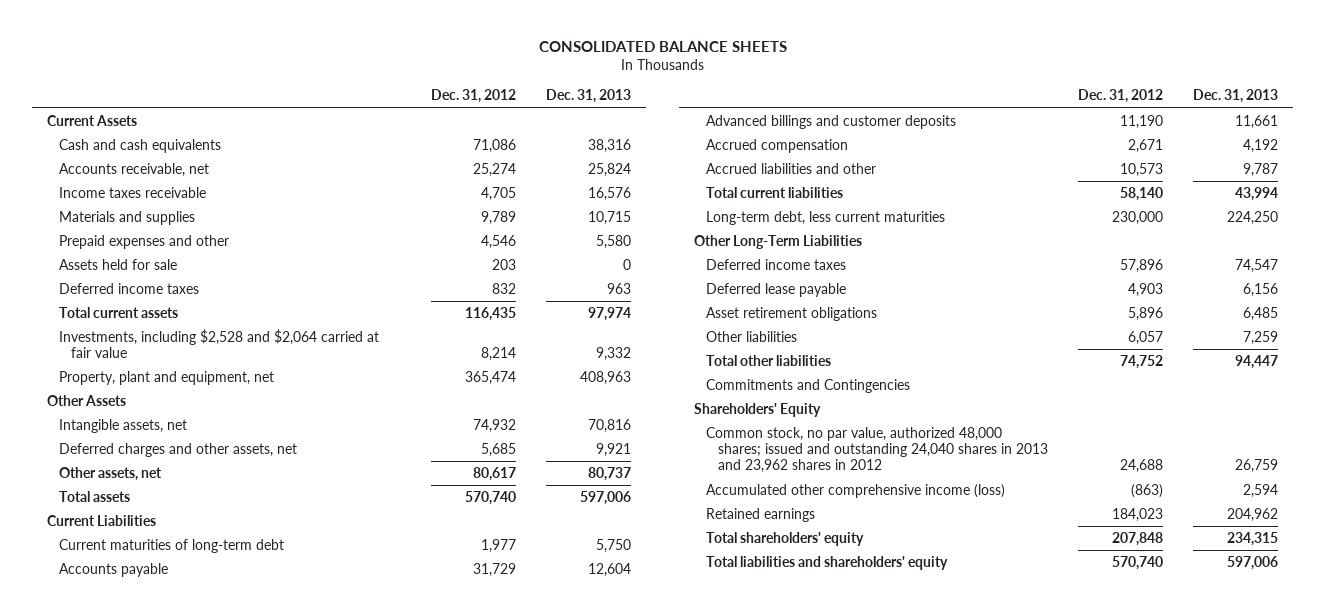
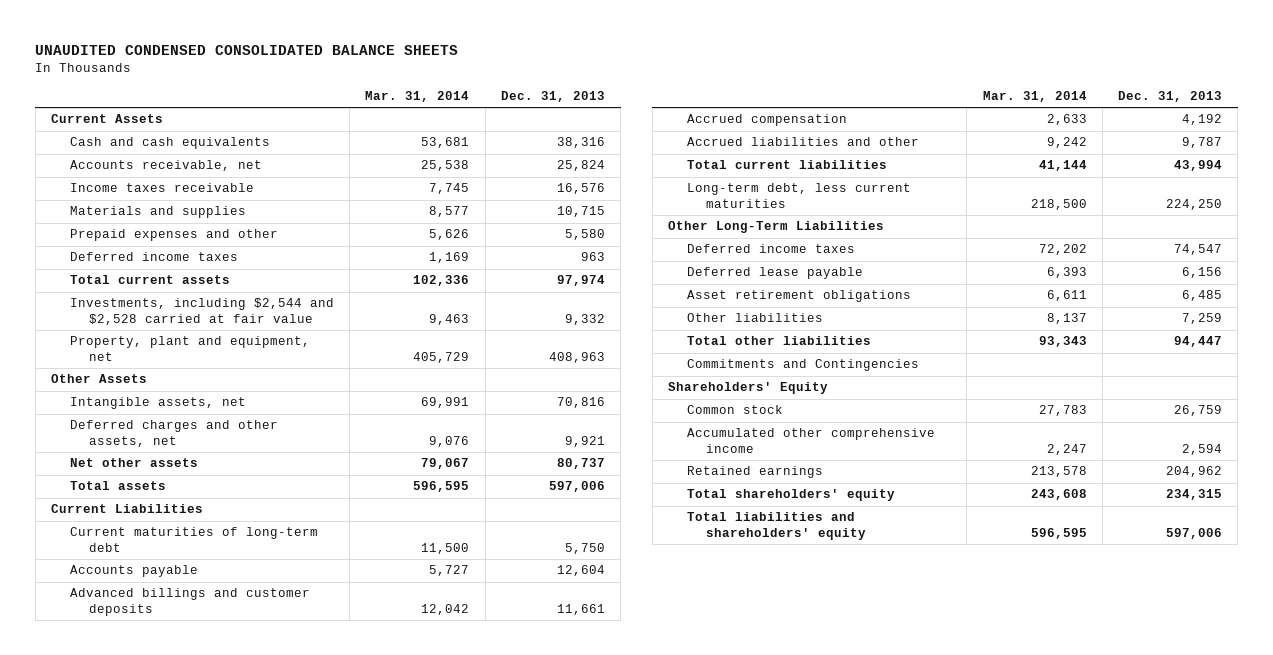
- CONSOLIDATED BALANCE SHEETS
+ UNAUDITED CONDENSED CONSOLIDATED BALANCE SHEETS
- | Dec. 31, 2012 | Dec. 31, 2013
+ | Mar. 31, 2014 | Dec. 31, 2013
- Assets held for sale | 203 | 0
- Investments, including $2,528 and $2,064 carried at fair value | 8,214 | 9,332
+ Investments, including $2,544 and $2,528 carried at fair value | 9,463 | 9,332
- Other assets, net | 80,617 | 80,737
+ Net other assets | 79,067 | 80,737
- Common stock, no par value, authorized 48,000 shares; issued and outstanding 24,040 shares in 2013 and 23,962 shares in 2012 | 24,688 | 26,759
- Accumulated other comprehensive income (loss) | (863) | 2,594
+ Common stock | 27,783 | 26,759
+ Accumulated other comprehensive income | 2,247 | 2,594

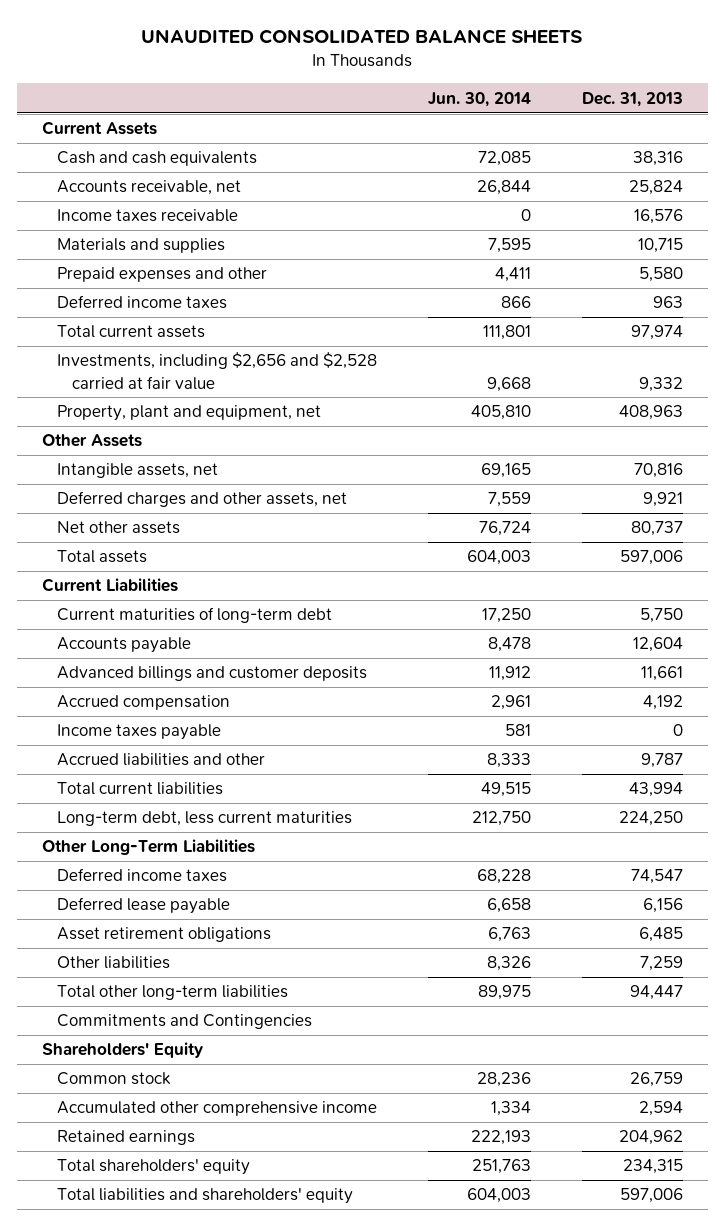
- UNAUDITED CONDENSED CONSOLIDATED BALANCE SHEETS
+ UNAUDITED CONSOLIDATED BALANCE SHEETS
- | Mar. 31, 2014 | Dec. 31, 2013
+ | Jun. 30, 2014 | Dec. 31, 2013
- Investments, including $2,544 and $2,528 carried at fair value | 9,463 | 9,332
+ Investments, including $2,656 and $2,528 carried at fair value | 9,668 | 9,332
+ Income taxes payable | 581 | 0
- Total other liabilities | 93,343 | 94,447
+ Total other long-term liabilities | 89,975 | 94,447

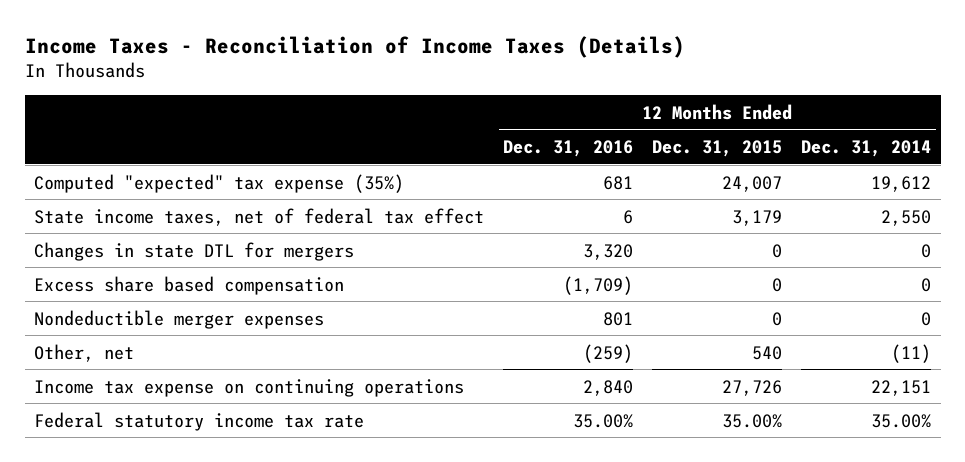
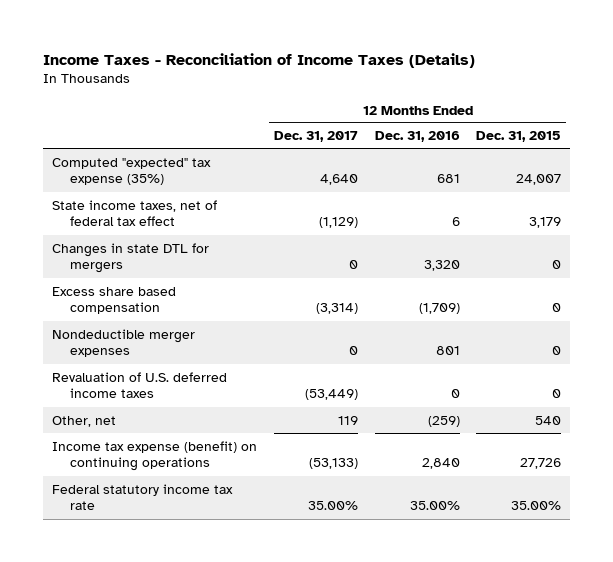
- | 12 Months Ended Dec. 31, 2016 | 12 Months Ended Dec. 31, 2015 | 12 Months Ended Dec. 31, 2014
+ | 12 Months Ended Dec. 31, 2017 | 12 Months Ended Dec. 31, 2016 | 12 Months Ended Dec. 31, 2015
+ Revaluation of U.S. deferred income taxes | (53,449) | 0 | 0
- Income tax expense on continuing operations | 2,840 | 27,726 | 22,151
+ Income tax expense (benefit) on continuing operations | (53,133) | 2,840 | 27,726

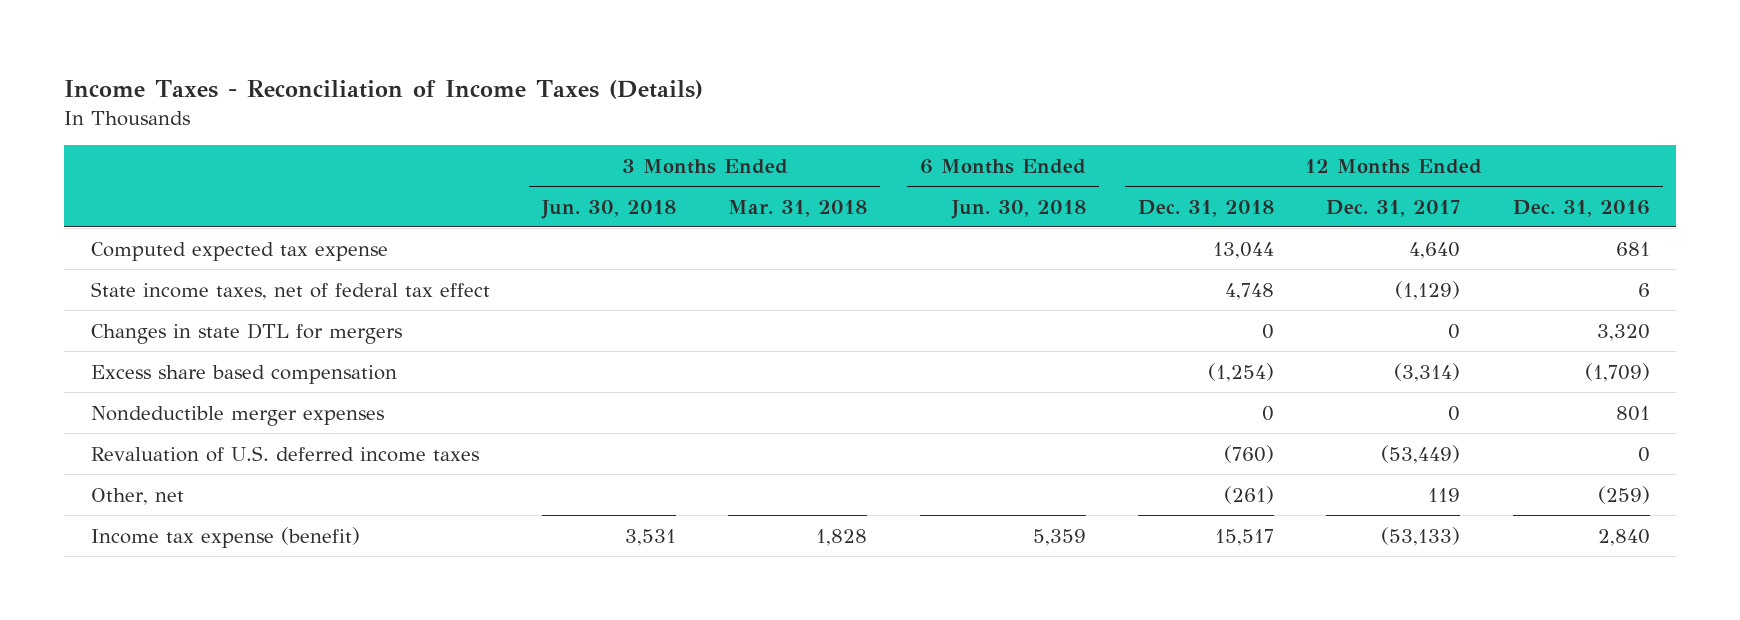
- | 12 Months Ended Dec. 31, 2017 | 12 Months Ended Dec. 31, 2016 | 12 Months Ended Dec. 31, 2015
+ | 3 Months Ended Jun. 30, 2018 | 3 Months Ended Mar. 31, 2018 | 6 Months Ended Jun. 30, 2018 | 12 Months Ended Dec. 31, 2018 | 12 Months Ended Dec. 31, 2017 | 12 Months Ended Dec. 31, 2016
- Computed "expected" tax expense (35%) | 4,640 | 681 | 24,007
+ Computed expected tax expense | | | | 13,044 | 4,640 | 681
- Income tax expense (benefit) on continuing operations | (53,133) | 2,840 | 27,726
- Federal statutory income tax rate | 35.00% | 35.00% | 35.00%
+ Income tax expense (benefit) | 3,531 | 1,828 | 5,359 | 15,517 | (53,133) | 2,840

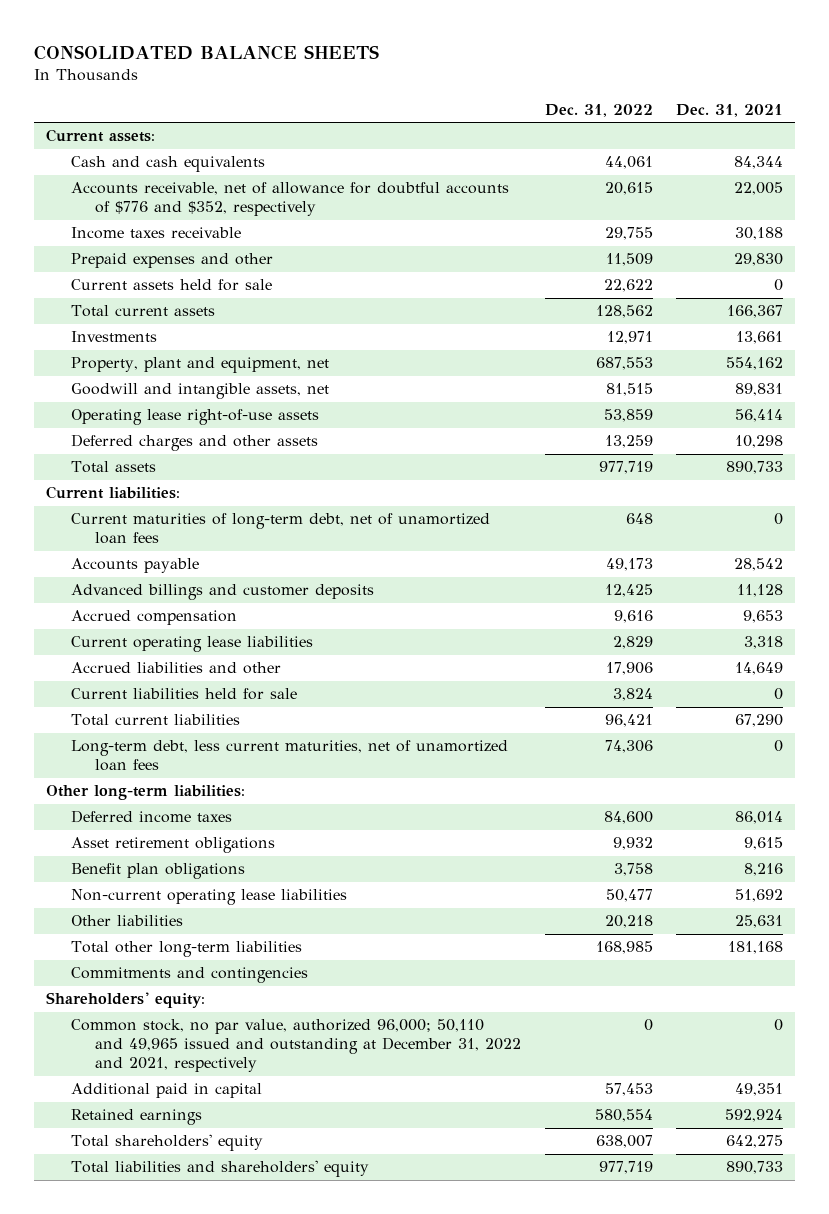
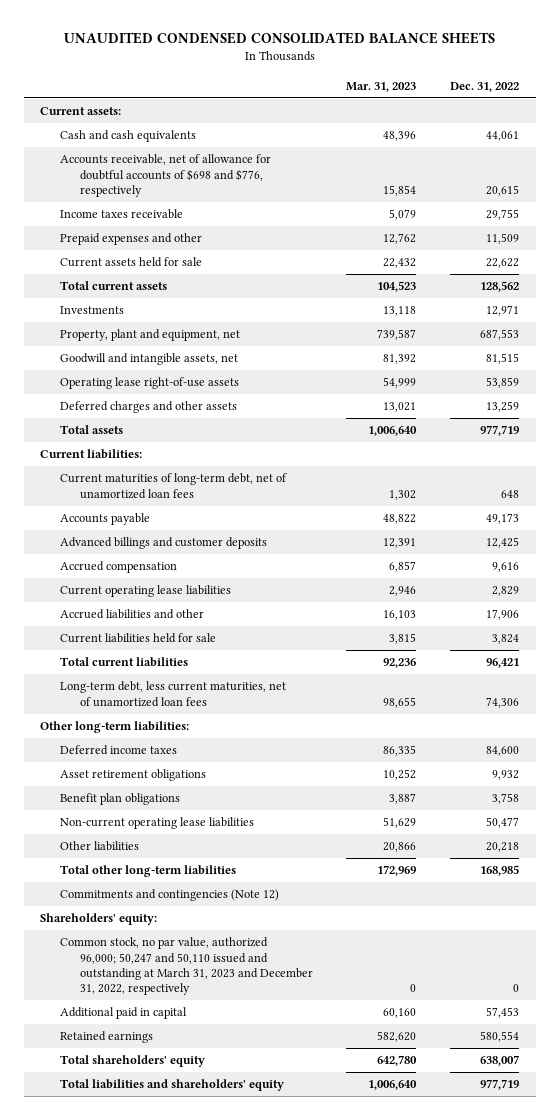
- CONSOLIDATED BALANCE SHEETS
+ UNAUDITED CONDENSED CONSOLIDATED BALANCE SHEETS
- | Dec. 31, 2022 | Dec. 31, 2021
+ | Mar. 31, 2023 | Dec. 31, 2022
- Accounts receivable, net of allowance for doubtful accounts of $776 and $352, respectively | 20,615 | 22,005
+ Accounts receivable, net of allowance for doubtful accounts of $698 and $776, respectively | 15,854 | 20,615
- Commitments and contingencies
+ Commitments and contingencies (Note 12)
- Common stock, no par value, authorized 96,000; 50,110 and 49,965 issued and outstanding at December 31, 2022 and 2021, respectively | 0 | 0
+ Common stock, no par value, authorized 96,000; 50,247 and 50,110 issued and outstanding at March 31, 2023 and December 31, 2022, respectively | 0 | 0

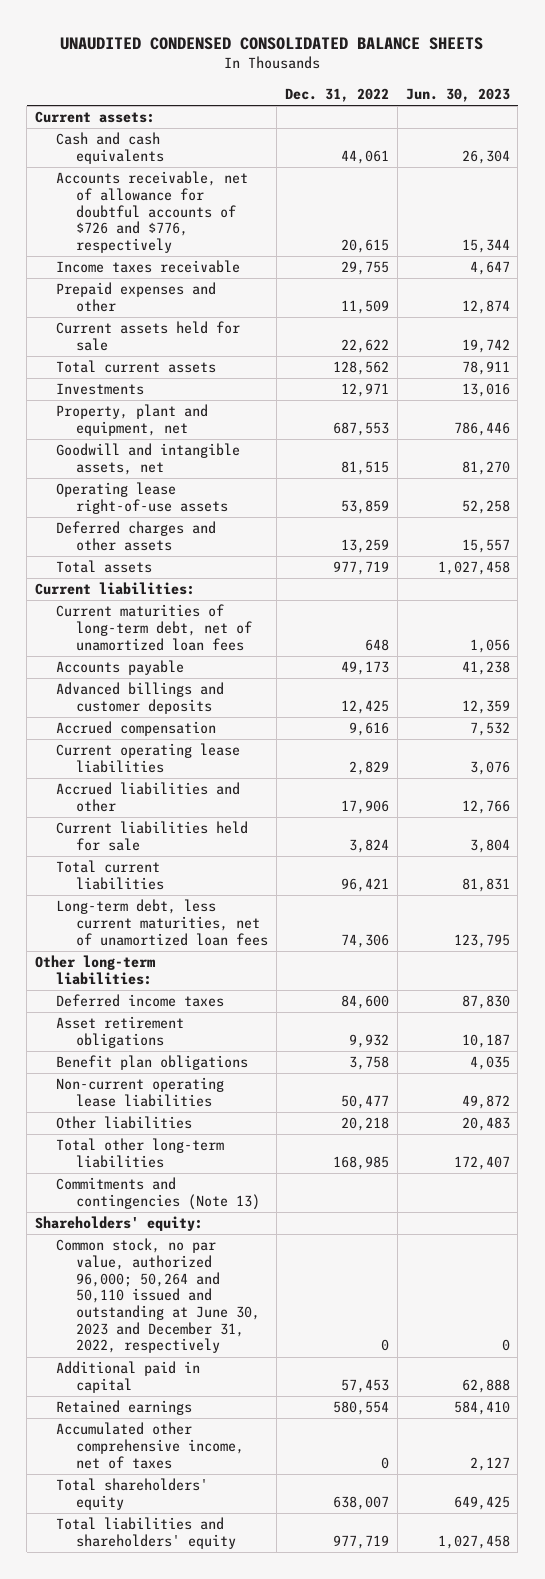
- | Mar. 31, 2023 | Dec. 31, 2022
+ | Dec. 31, 2022 | Jun. 30, 2023
- Accounts receivable, net of allowance for doubtful accounts of $698 and $776, respectively | 15,854 | 20,615
+ Accounts receivable, net of allowance for doubtful accounts of $726 and $776, respectively | 20,615 | 15,344
- Commitments and contingencies (Note 12)
+ Commitments and contingencies (Note 13)
- Common stock, no par value, authorized 96,000; 50,247 and 50,110 issued and outstanding at March 31, 2023 and December 31, 2022, respectively | 0 | 0
+ Common stock, no par value, authorized 96,000; 50,264 and 50,110 issued and outstanding at June 30, 2023 and December 31, 2022, respectively | 0 | 0
+ Accumulated other comprehensive income, net of taxes | 0 | 2,127

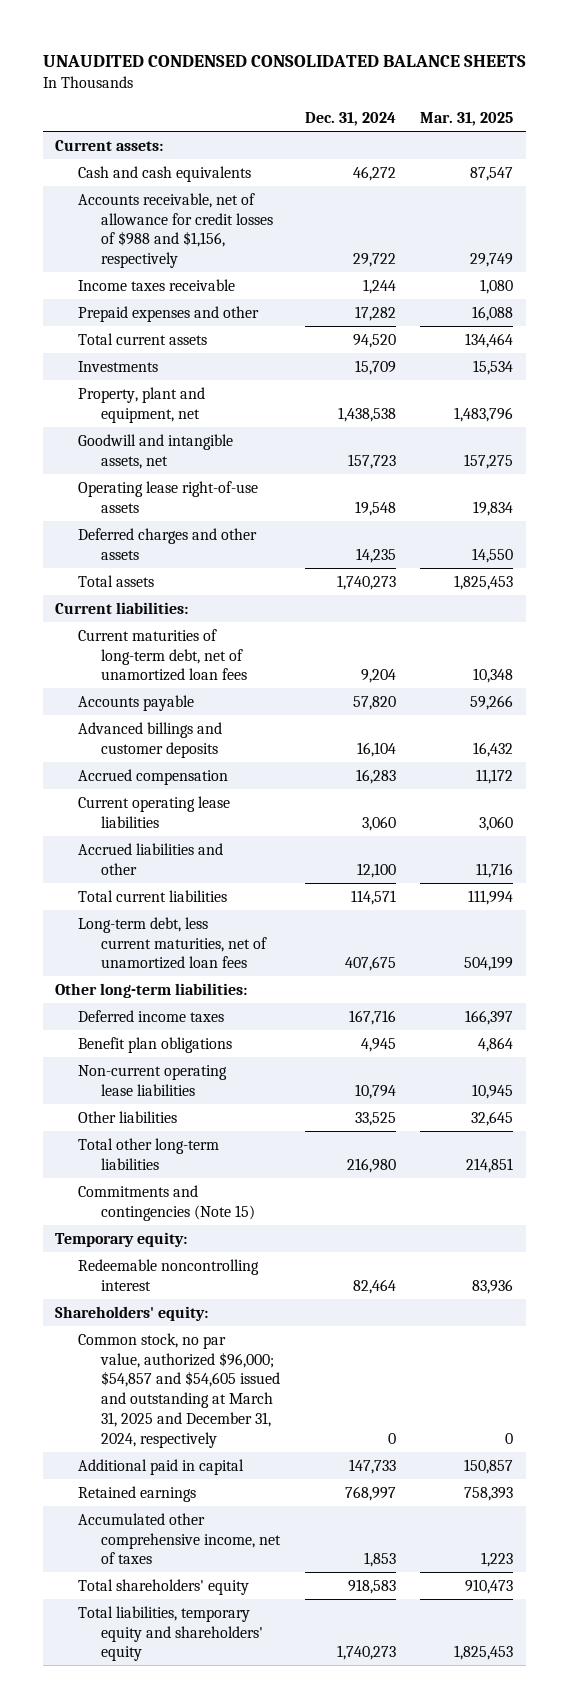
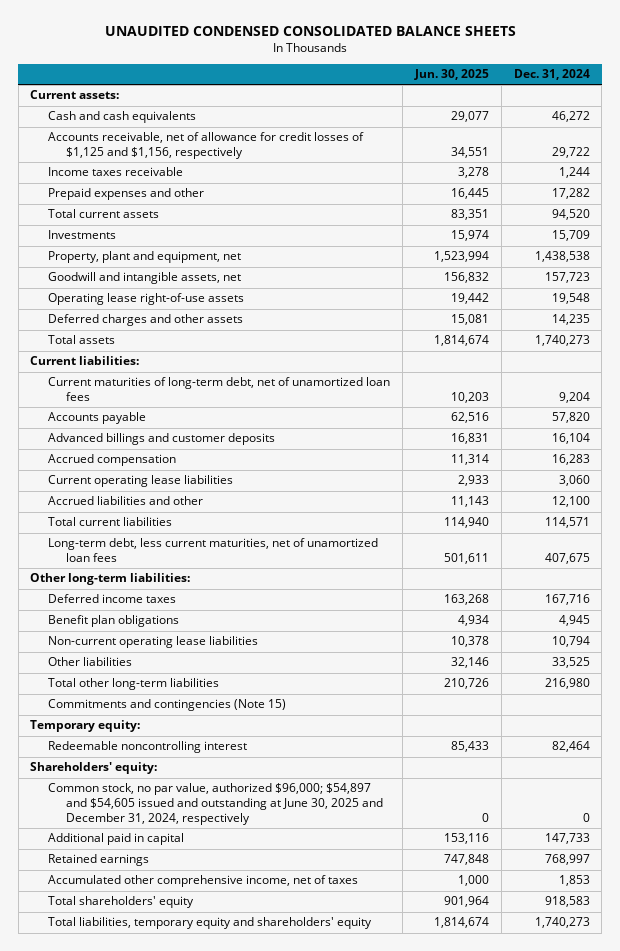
- | Dec. 31, 2024 | Mar. 31, 2025
+ | Jun. 30, 2025 | Dec. 31, 2024
- Accounts receivable, net of allowance for credit losses of $988 and $1,156, respectively | 29,722 | 29,749
+ Accounts receivable, net of allowance for credit losses of $1,125 and $1,156, respectively | 34,551 | 29,722
- Common stock, no par value, authorized $96,000; $54,857 and $54,605 issued and outstanding at March 31, 2025 and December 31, 2024, respectively | 0 | 0
+ Common stock, no par value, authorized $96,000; $54,897 and $54,605 issued and outstanding at June 30, 2025 and December 31, 2024, respectively | 0 | 0

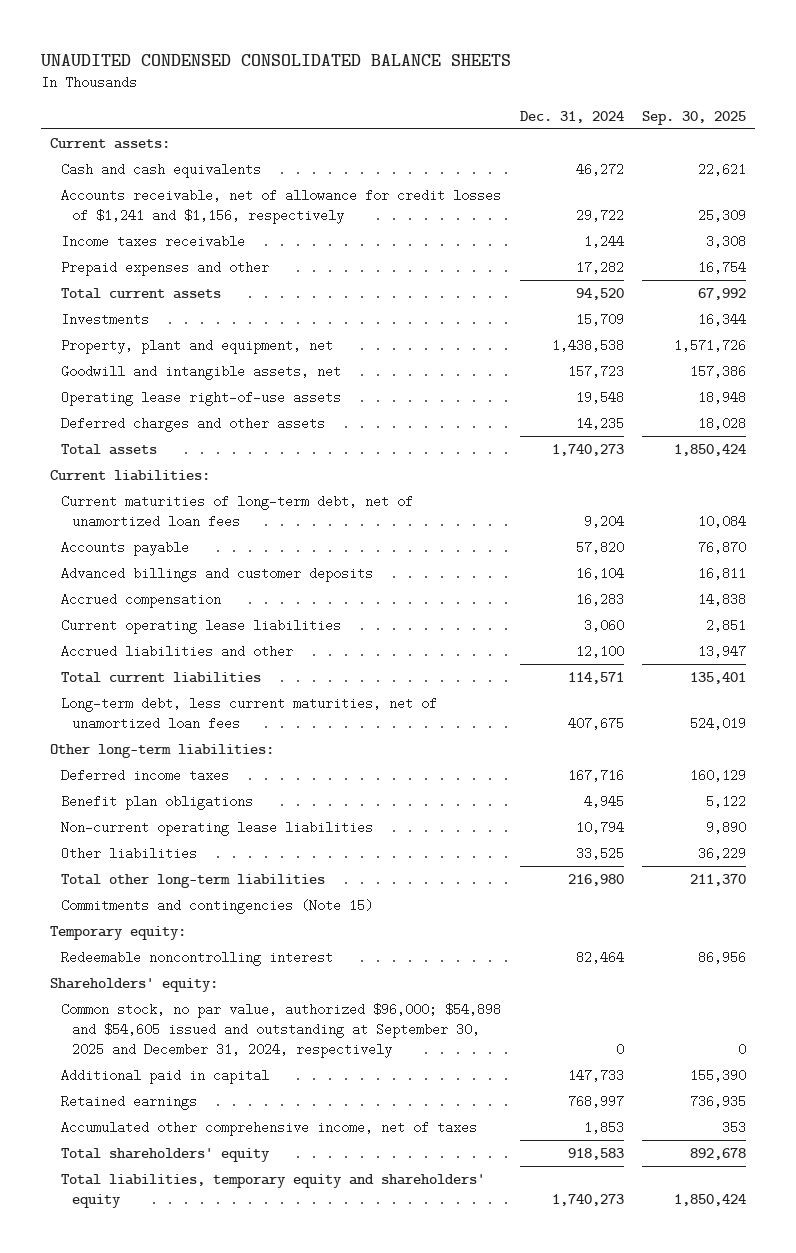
- | Jun. 30, 2025 | Dec. 31, 2024
+ | Dec. 31, 2024 | Sep. 30, 2025
- Accounts receivable, net of allowance for credit losses of $1,125 and $1,156, respectively | 34,551 | 29,722
+ Accounts receivable, net of allowance for credit losses of $1,241 and $1,156, respectively | 29,722 | 25,309
- Common stock, no par value, authorized $96,000; $54,897 and $54,605 issued and outstanding at June 30, 2025 and December 31, 2024, respectively | 0 | 0
+ Common stock, no par value, authorized $96,000; $54,898 and $54,605 issued and outstanding at September 30, 2025 and December 31, 2024, respectively | 0 | 0

